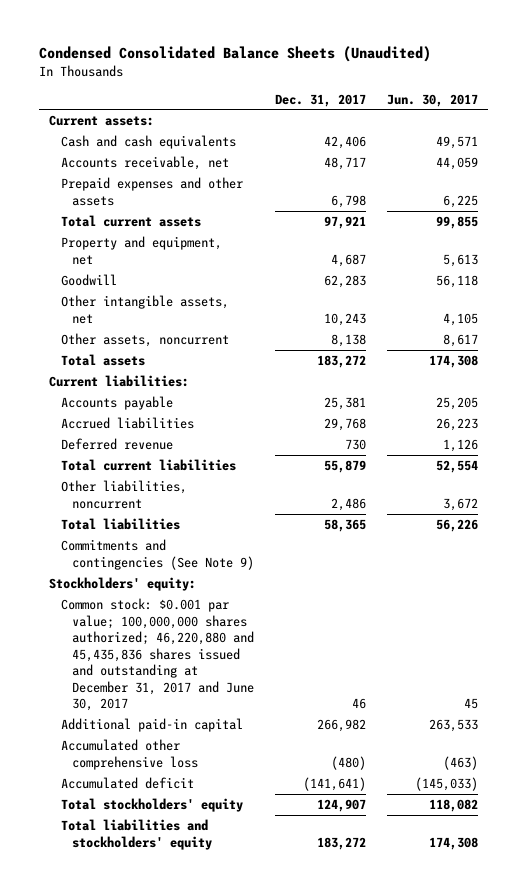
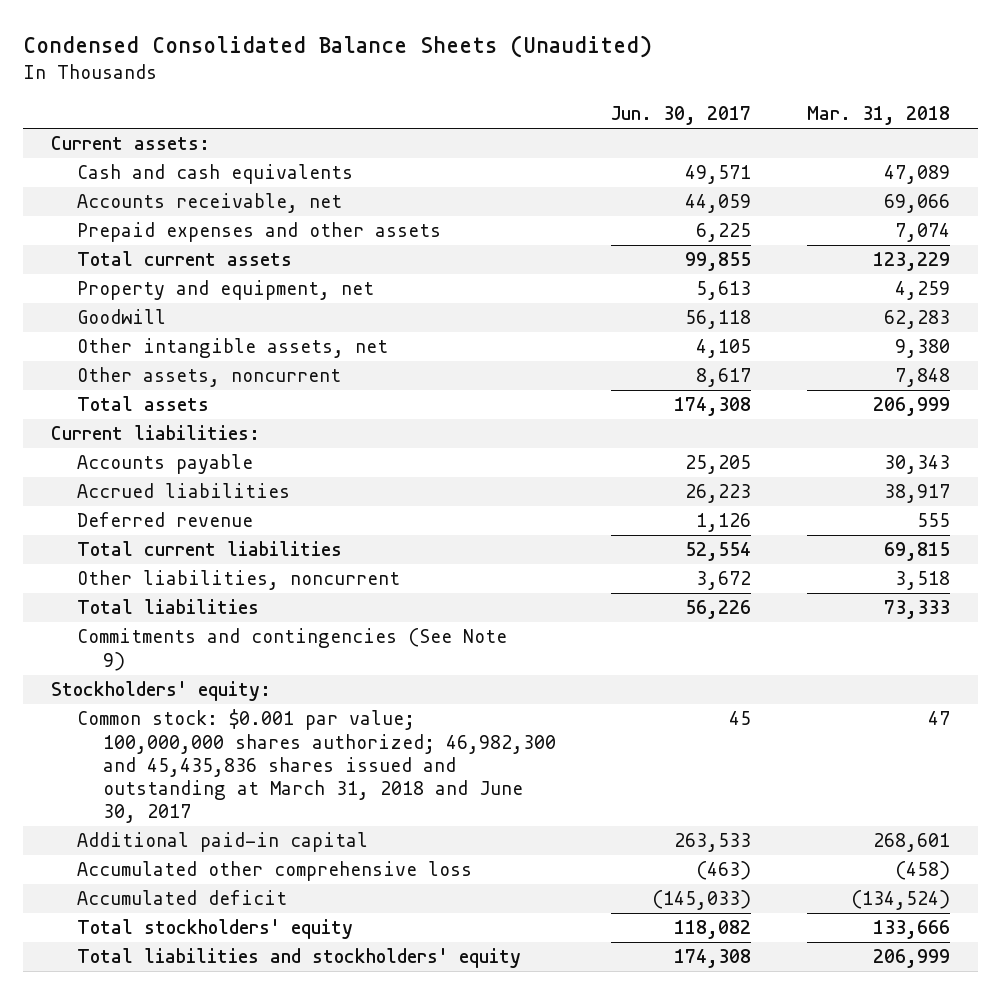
- | Dec. 31, 2017 | Jun. 30, 2017
+ | Jun. 30, 2017 | Mar. 31, 2018
- Common stock: $0.001 par value; 100,000,000 shares authorized; 46,220,880 and 45,435,836 shares issued and outstanding at December 31, 2017 and June 30, 2017 | 46 | 45
+ Common stock: $0.001 par value; 100,000,000 shares authorized; 46,982,300 and 45,435,836 shares issued and outstanding at March 31, 2018 and June 30, 2017 | 45 | 47

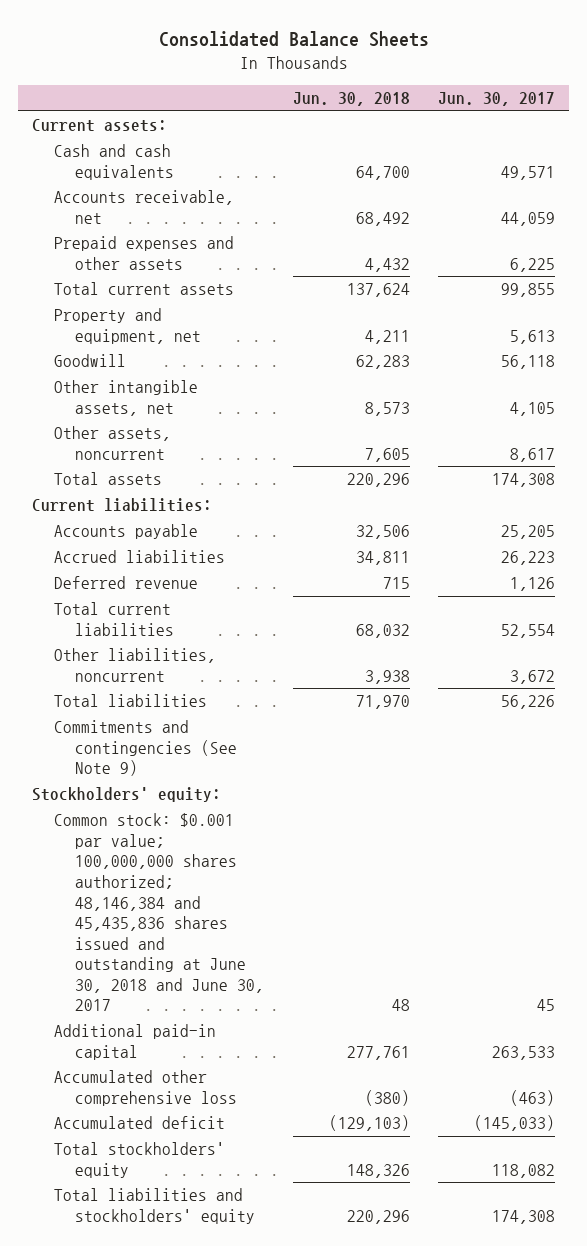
- Condensed Consolidated Balance Sheets (Unaudited)
+ Consolidated Balance Sheets
- | Jun. 30, 2017 | Mar. 31, 2018
+ | Jun. 30, 2018 | Jun. 30, 2017
- Common stock: $0.001 par value; 100,000,000 shares authorized; 46,982,300 and 45,435,836 shares issued and outstanding at March 31, 2018 and June 30, 2017 | 45 | 47
+ Common stock: $0.001 par value; 100,000,000 shares authorized; 48,146,384 and 45,435,836 shares issued and outstanding at June 30, 2018 and June 30, 2017 | 48 | 45

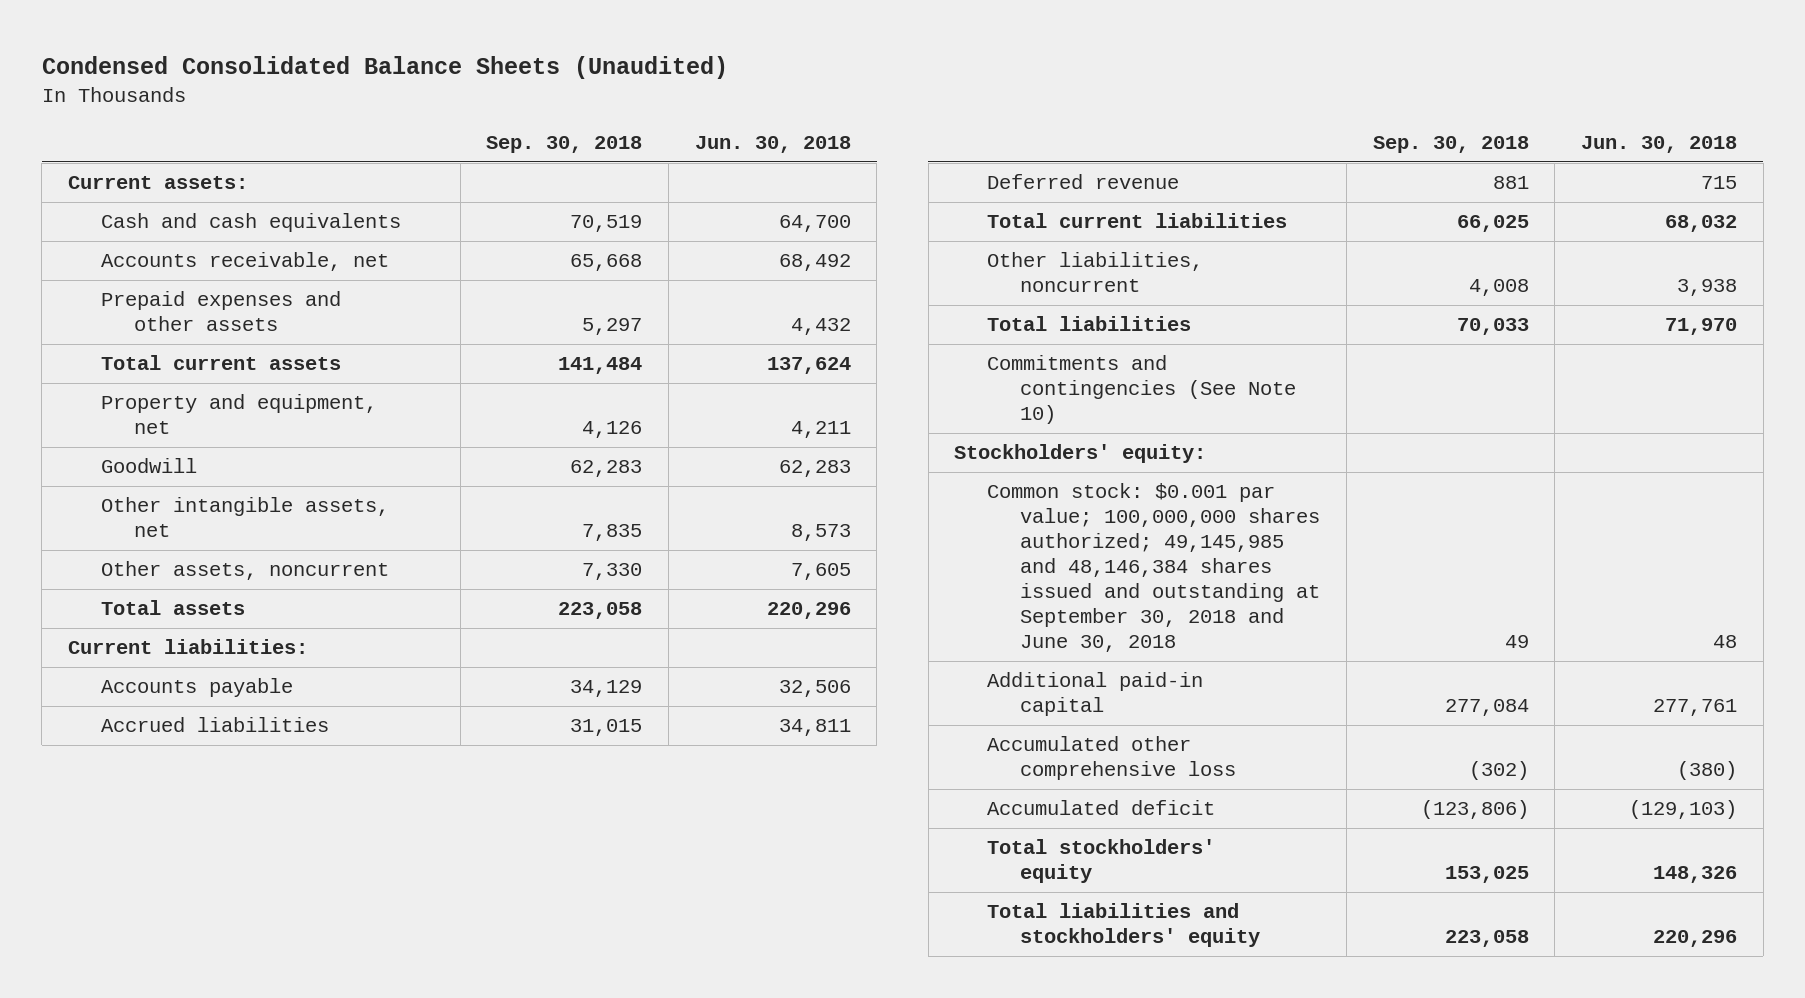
- Consolidated Balance Sheets
+ Condensed Consolidated Balance Sheets (Unaudited)
- | Jun. 30, 2018 | Jun. 30, 2017
+ | Sep. 30, 2018 | Jun. 30, 2018
- Commitments and contingencies (See Note 9)
+ Commitments and contingencies (See Note 10)
- Common stock: $0.001 par value; 100,000,000 shares authorized; 48,146,384 and 45,435,836 shares issued and outstanding at June 30, 2018 and June 30, 2017 | 48 | 45
+ Common stock: $0.001 par value; 100,000,000 shares authorized; 49,145,985 and 48,146,384 shares issued and outstanding at September 30, 2018 and June 30, 2018 | 49 | 48

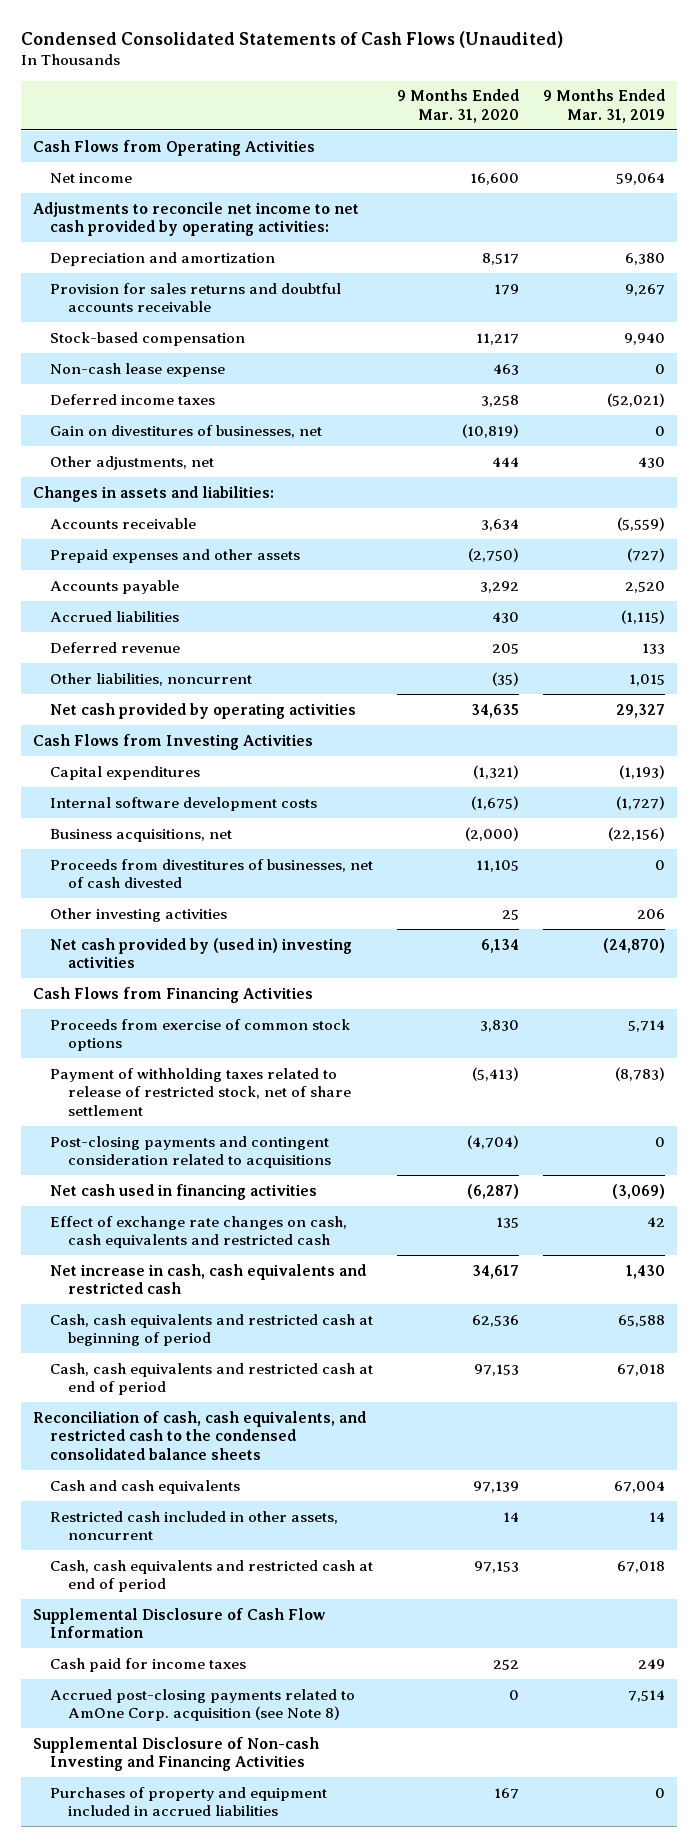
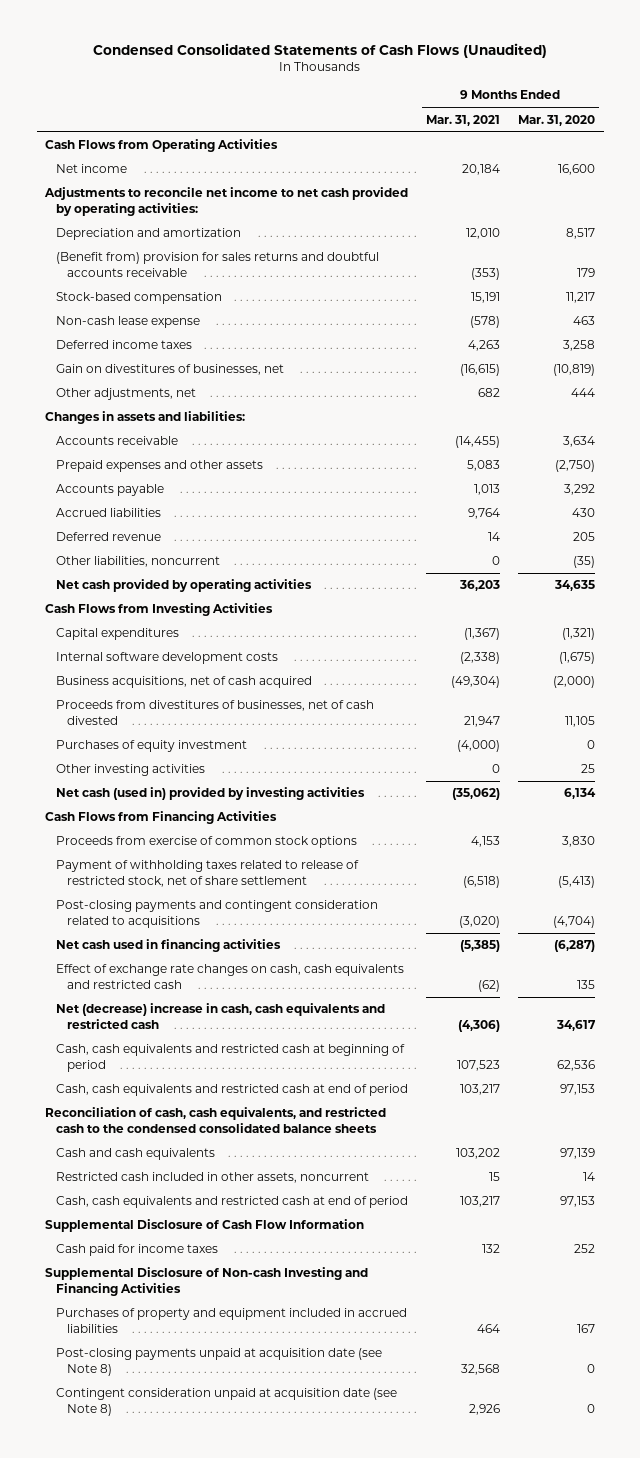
- | 9 Months Ended Mar. 31, 2020 | 9 Months Ended Mar. 31, 2019
+ | 9 Months Ended Mar. 31, 2021 | 9 Months Ended Mar. 31, 2020
- Provision for sales returns and doubtful accounts receivable | 179 | 9,267
+ (Benefit from) provision for sales returns and doubtful accounts receivable | (353) | 179
- Business acquisitions, net | (2,000) | (22,156)
+ Business acquisitions, net of cash acquired | (49,304) | (2,000)
+ Purchases of equity investment | (4,000) | 0
- Net cash provided by (used in) investing activities | 6,134 | (24,870)
+ Net cash (used in) provided by investing activities | (35,062) | 6,134
- Net increase in cash, cash equivalents and restricted cash | 34,617 | 1,430
+ Net (decrease) increase in cash, cash equivalents and restricted cash | (4,306) | 34,617
- Accrued post-closing payments related to AmOne Corp. acquisition (see Note 8) | 0 | 7,514
+ Post-closing payments unpaid at acquisition date (see Note 8) | 32,568 | 0
+ Contingent consideration unpaid at acquisition date (see Note 8) | 2,926 | 0

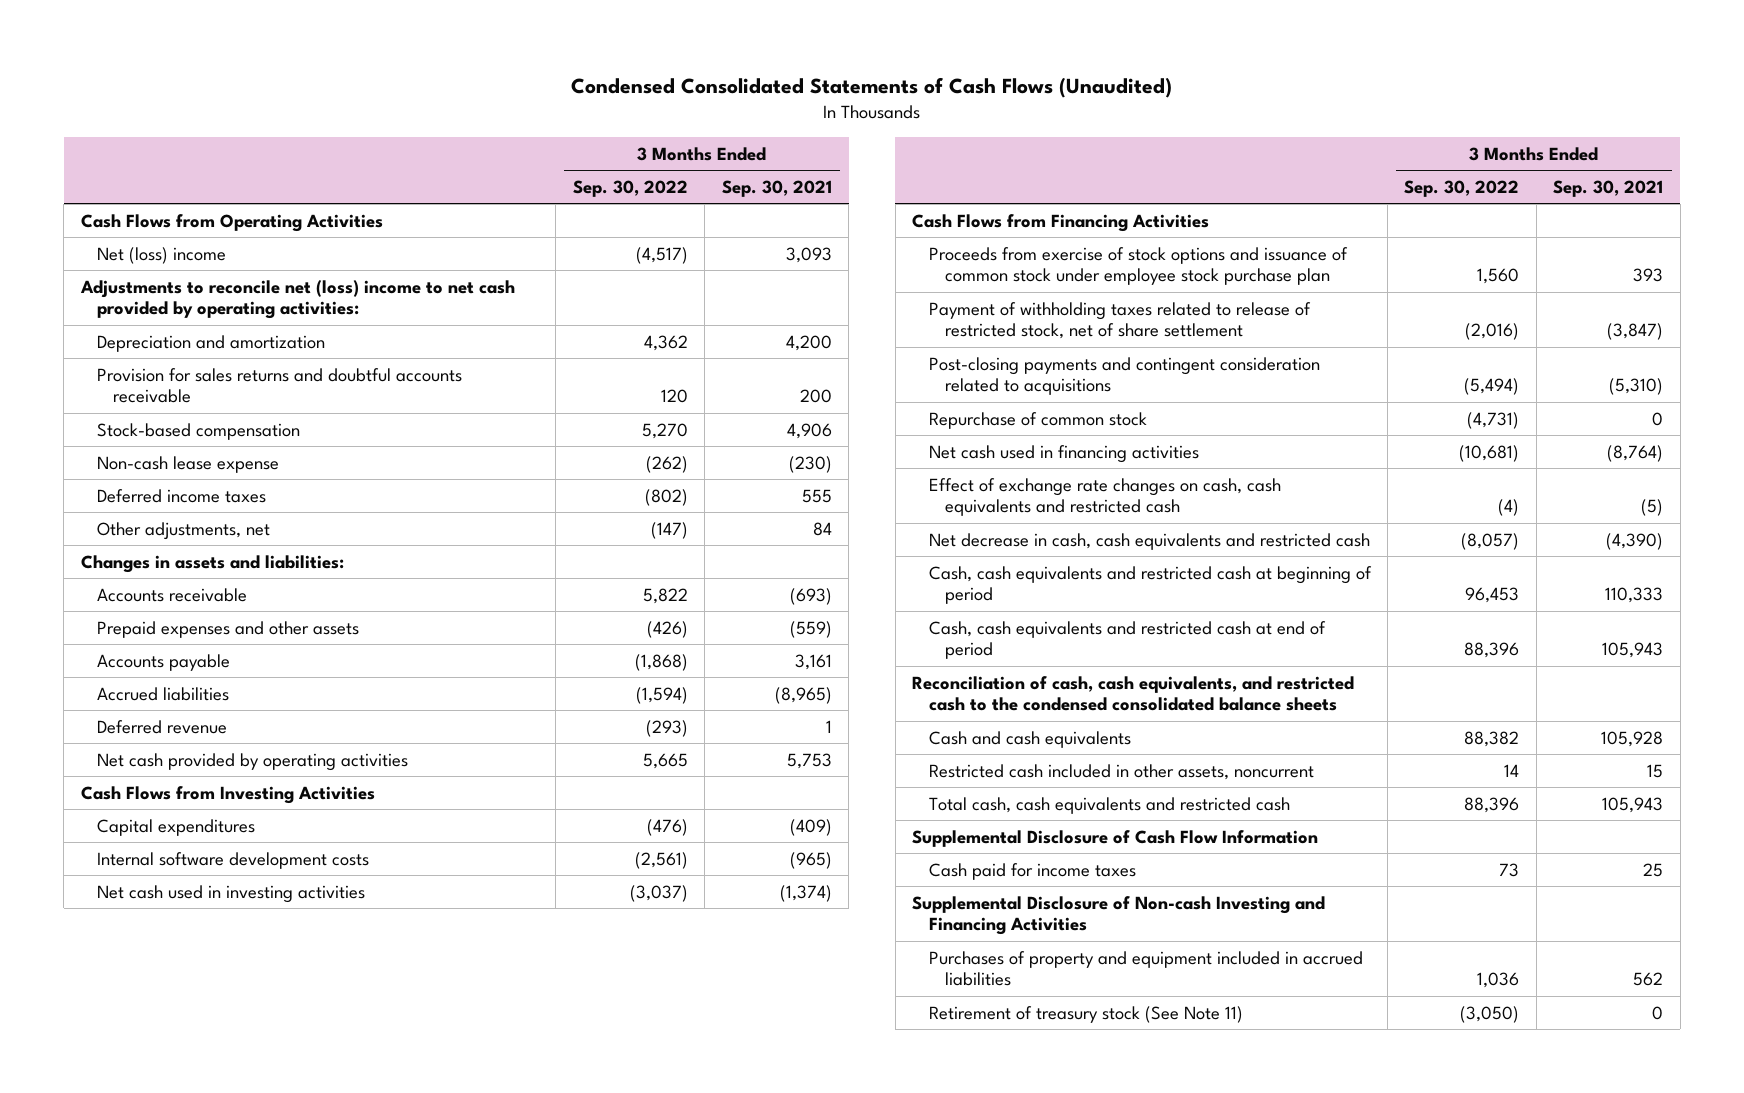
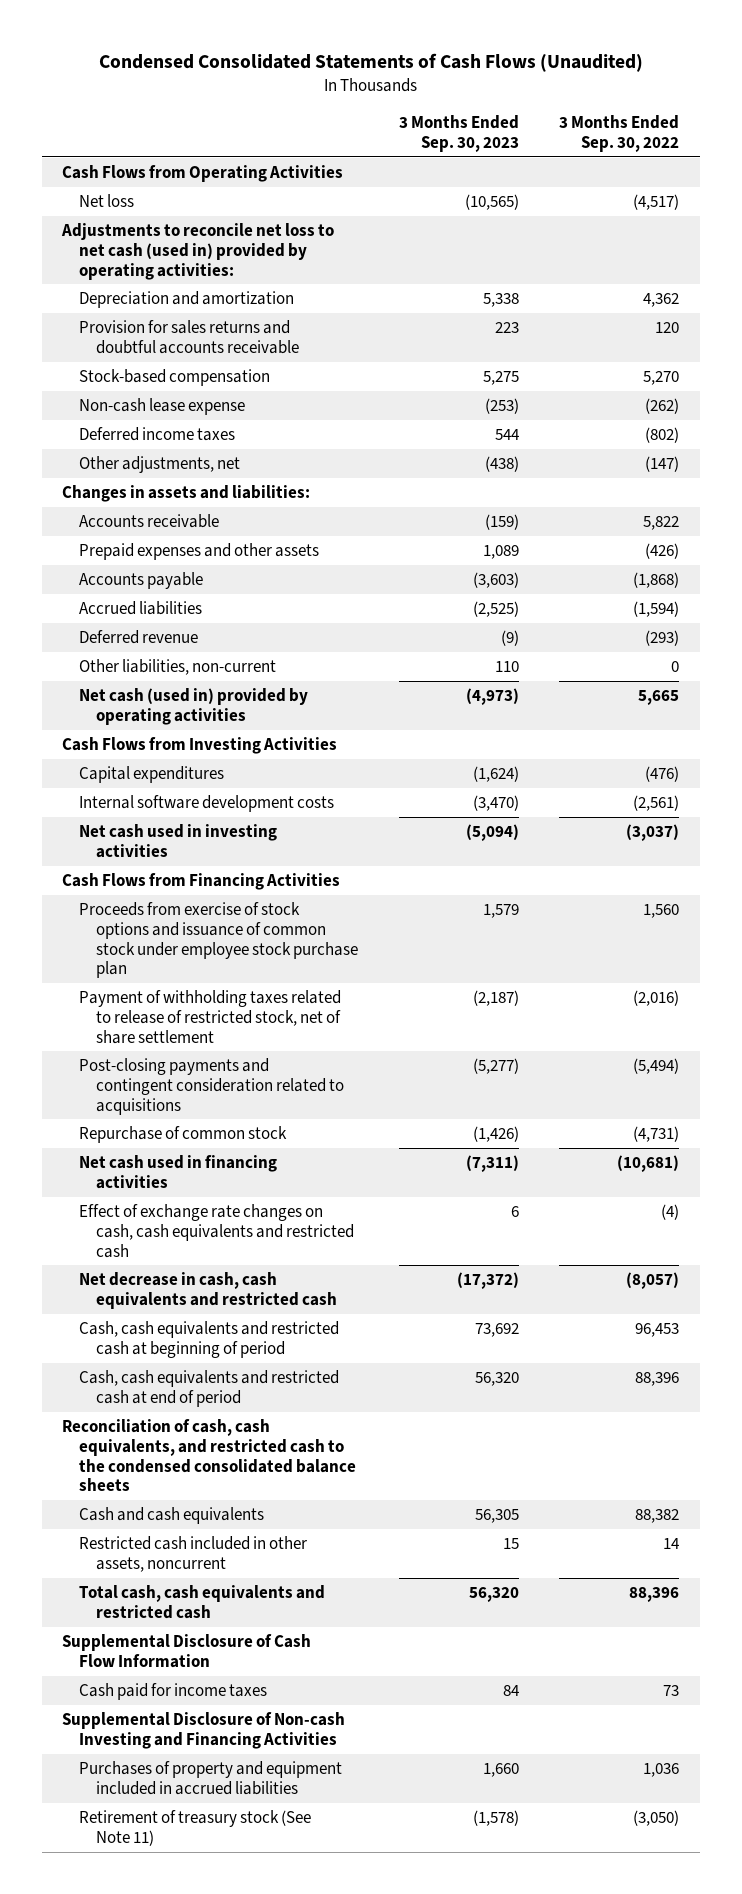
- | 3 Months Ended Sep. 30, 2022 | 3 Months Ended Sep. 30, 2021
+ | 3 Months Ended Sep. 30, 2023 | 3 Months Ended Sep. 30, 2022
- Net (loss) income | (4,517) | 3,093
- Adjustments to reconcile net (loss) income to net cash provided by operating activities:
+ Net loss | (10,565) | (4,517)
+ Adjustments to reconcile net loss to net cash (used in) provided by operating activities:
- Net cash provided by operating activities | 5,665 | 5,753
+ Other liabilities, non-current | 110 | 0
+ Net cash (used in) provided by operating activities | (4,973) | 5,665

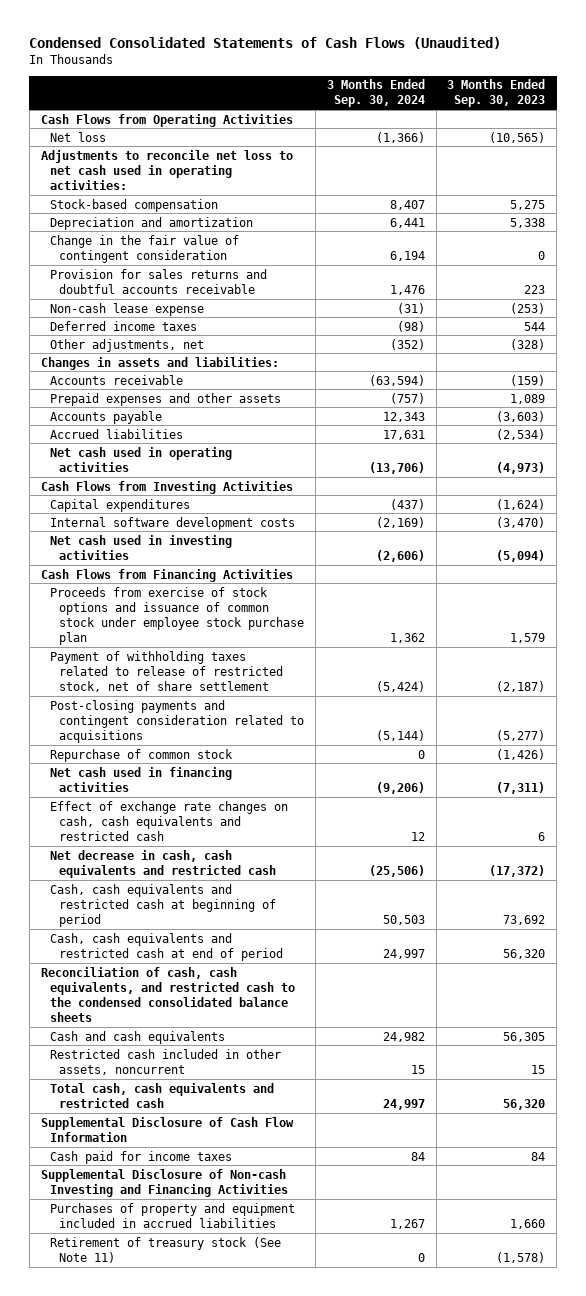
- | 3 Months Ended Sep. 30, 2023 | 3 Months Ended Sep. 30, 2022
+ | 3 Months Ended Sep. 30, 2024 | 3 Months Ended Sep. 30, 2023
- Adjustments to reconcile net loss to net cash (used in) provided by operating activities:
+ Adjustments to reconcile net loss to net cash used in operating activities:
moved up: Stock-based compensation | 8,407 | 5,275
+ Change in the fair value of contingent consideration | 6,194 | 0
- Other adjustments, net | (438) | (147)
+ Other adjustments, net | (352) | (328)
- Accrued liabilities | (2,525) | (1,594)
- Deferred revenue | (9) | (293)
- Other liabilities, non-current | 110 | 0
- Net cash (used in) provided by operating activities | (4,973) | 5,665
+ Accrued liabilities | 17,631 | (2,534)
+ Net cash used in operating activities | (13,706) | (4,973)

